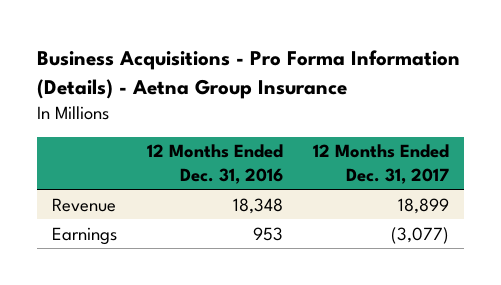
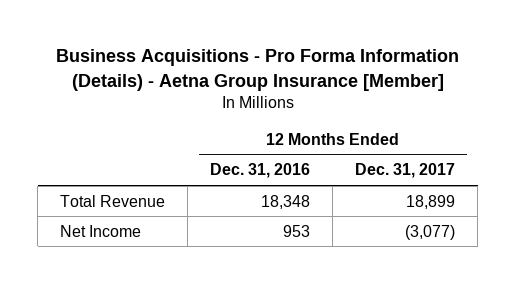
- Business Acquisitions - Pro Forma Information (Details) - Aetna Group Insurance
+ Business Acquisitions - Pro Forma Information (Details) - Aetna Group Insurance [Member]
- Revenue | 18,348 | 18,899
- Earnings | 953 | (3,077)
+ Total Revenue | 18,348 | 18,899
+ Net Income | 953 | (3,077)

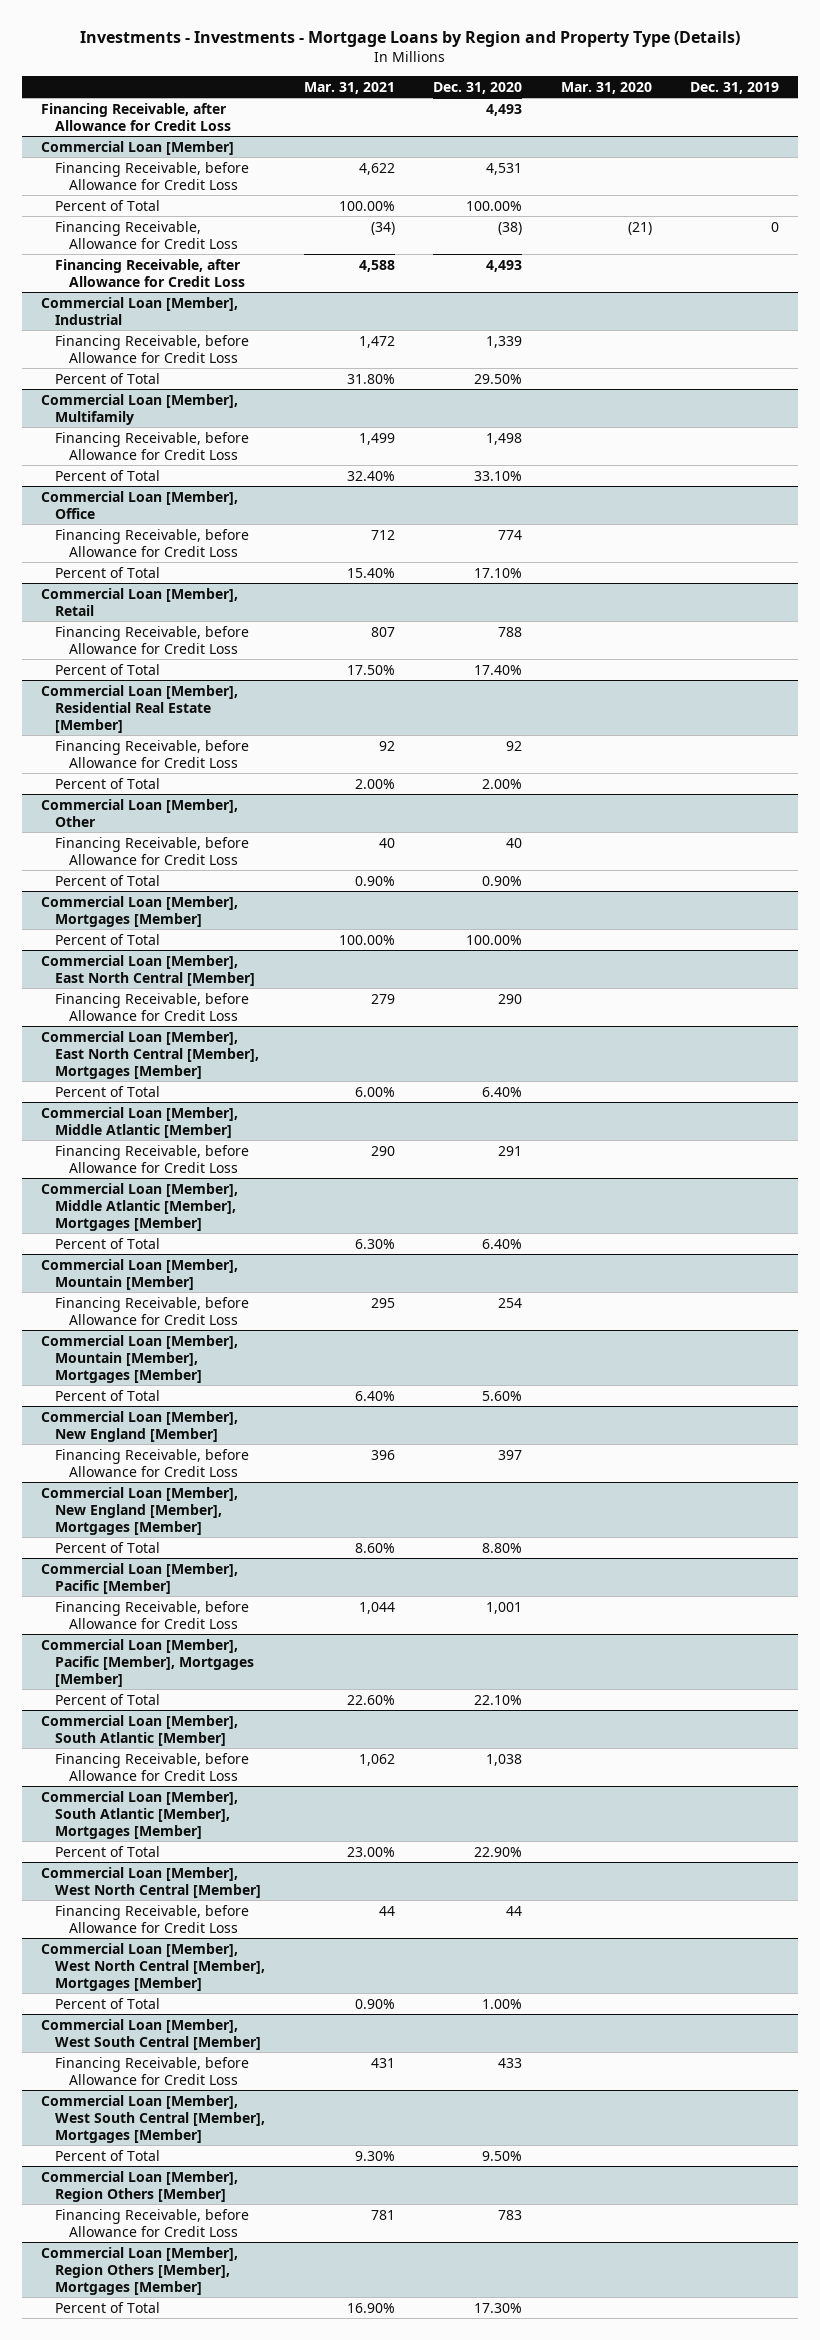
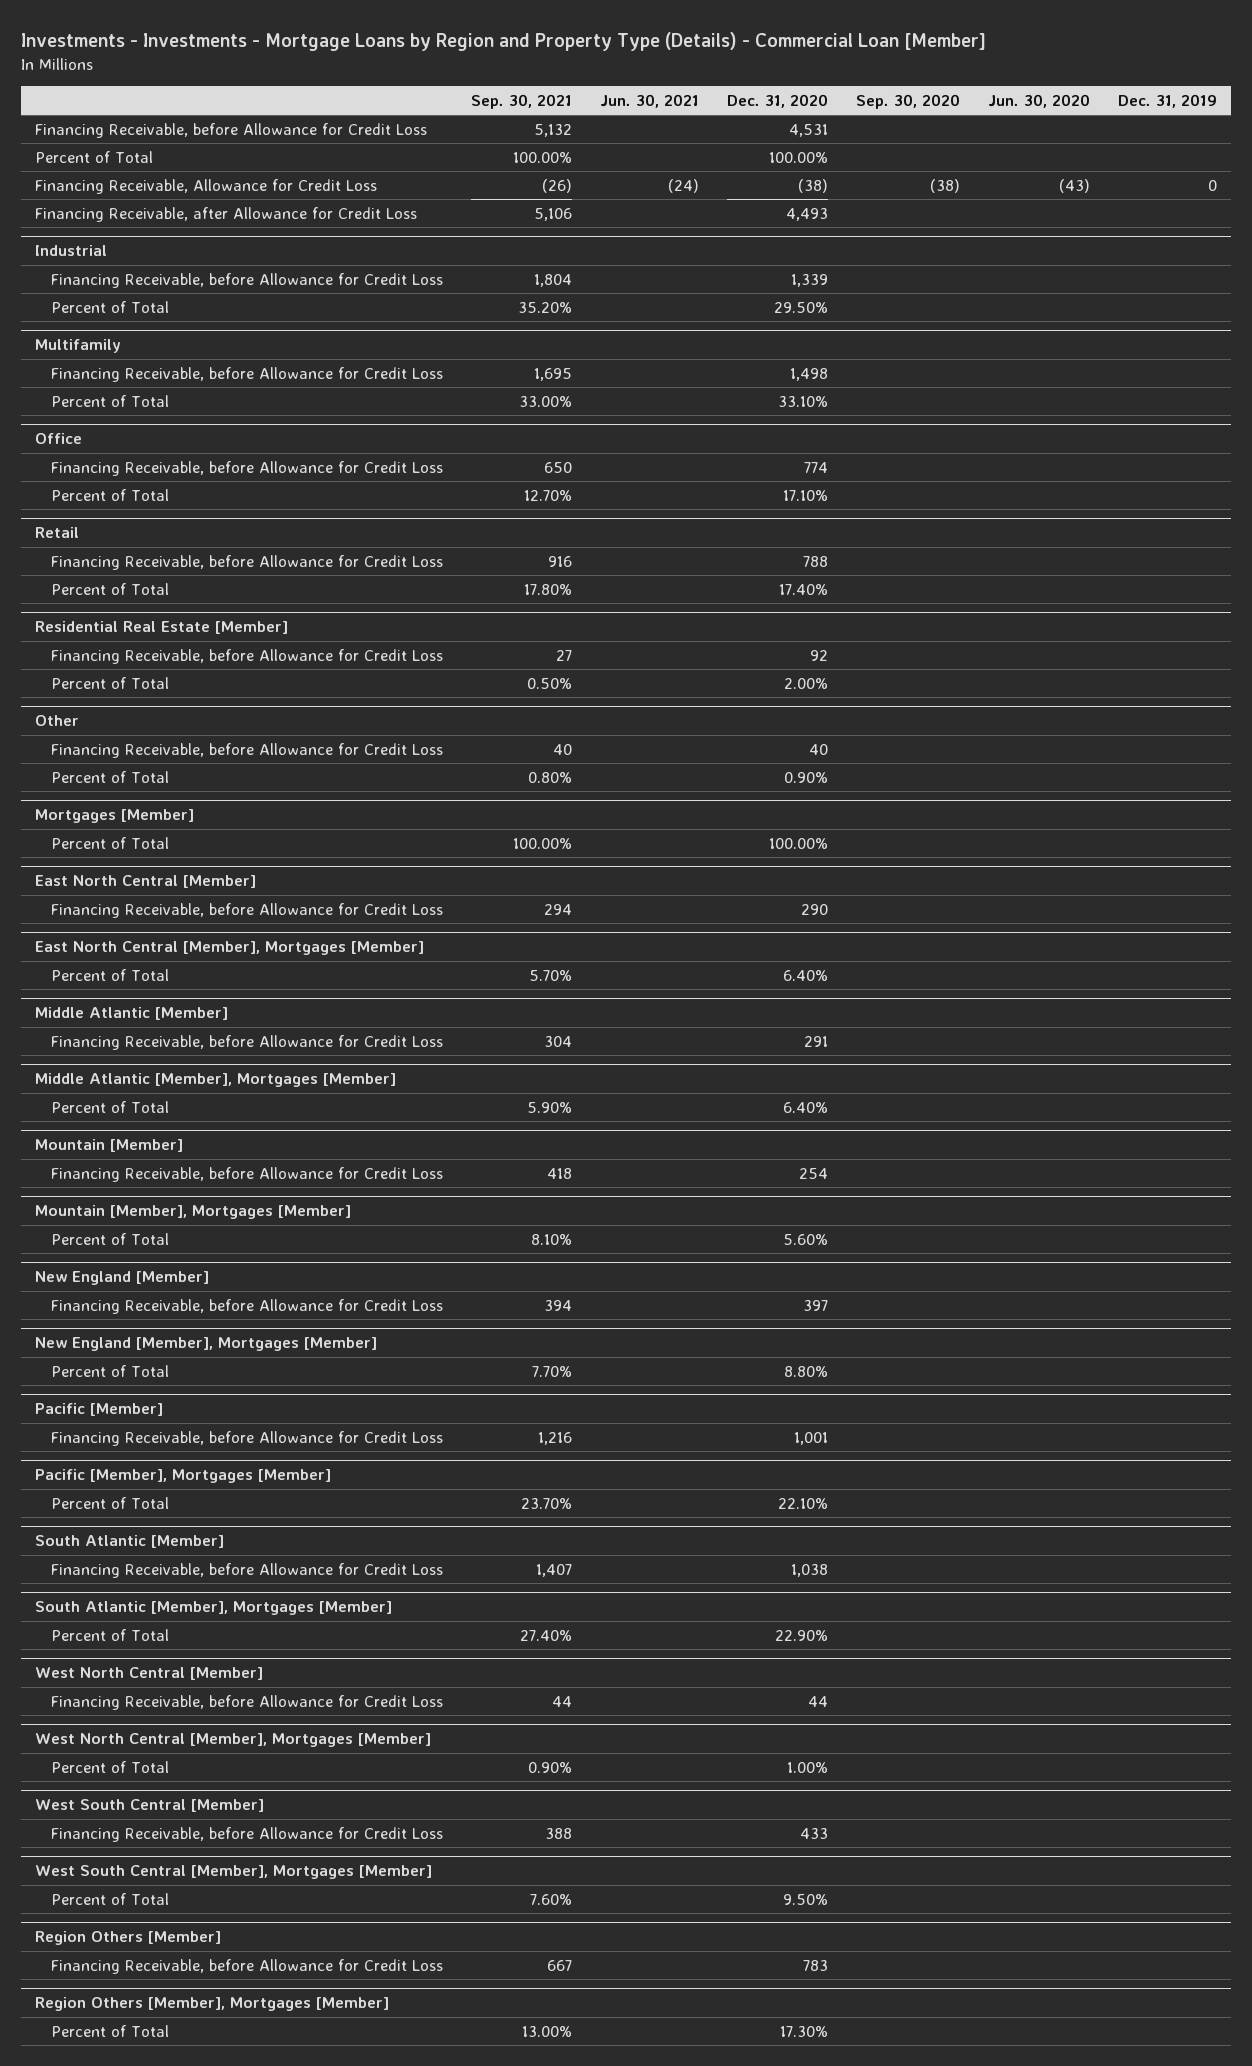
- Investments - Investments - Mortgage Loans by Region and Property Type (Details)
+ Investments - Investments - Mortgage Loans by Region and Property Type (Details) - Commercial Loan [Member]
- | Mar. 31, 2021 | Dec. 31, 2020 | Mar. 31, 2020 | Dec. 31, 2019
+ | Sep. 30, 2021 | Jun. 30, 2021 | Dec. 31, 2020 | Sep. 30, 2020 | Jun. 30, 2020 | Dec. 31, 2019
- Financing Receivable, after Allowance for Credit Loss | | 4,493 | |
- Commercial Loan [Member]
- Commercial Loan [Member], Industrial
+ Industrial
- Commercial Loan [Member], Multifamily
+ Multifamily
- Commercial Loan [Member], Office
+ Office
- Commercial Loan [Member], Retail
+ Retail
- Commercial Loan [Member], Residential Real Estate [Member]
+ Residential Real Estate [Member]
- Commercial Loan [Member], Other
+ Other
- Commercial Loan [Member], Mortgages [Member]
+ Mortgages [Member]
- Commercial Loan [Member], East North Central [Member]
+ East North Central [Member]
- Commercial Loan [Member], East North Central [Member], Mortgages [Member]
+ East North Central [Member], Mortgages [Member]
- Commercial Loan [Member], Middle Atlantic [Member]
+ Middle Atlantic [Member]
- Commercial Loan [Member], Middle Atlantic [Member], Mortgages [Member]
+ Middle Atlantic [Member], Mortgages [Member]
- Commercial Loan [Member], Mountain [Member]
+ Mountain [Member]
- Commercial Loan [Member], Mountain [Member], Mortgages [Member]
+ Mountain [Member], Mortgages [Member]
- Commercial Loan [Member], New England [Member]
+ New England [Member]
- Commercial Loan [Member], New England [Member], Mortgages [Member]
+ New England [Member], Mortgages [Member]
- Commercial Loan [Member], Pacific [Member]
+ Pacific [Member]
- Commercial Loan [Member], Pacific [Member], Mortgages [Member]
+ Pacific [Member], Mortgages [Member]
- Commercial Loan [Member], South Atlantic [Member]
+ South Atlantic [Member]
- Commercial Loan [Member], South Atlantic [Member], Mortgages [Member]
+ South Atlantic [Member], Mortgages [Member]
- Commercial Loan [Member], West North Central [Member]
+ West North Central [Member]
- Commercial Loan [Member], West North Central [Member], Mortgages [Member]
+ West North Central [Member], Mortgages [Member]
- Commercial Loan [Member], West South Central [Member]
+ West South Central [Member]
- Commercial Loan [Member], West South Central [Member], Mortgages [Member]
+ West South Central [Member], Mortgages [Member]
- Commercial Loan [Member], Region Others [Member]
+ Region Others [Member]
- Commercial Loan [Member], Region Others [Member], Mortgages [Member]
+ Region Others [Member], Mortgages [Member]

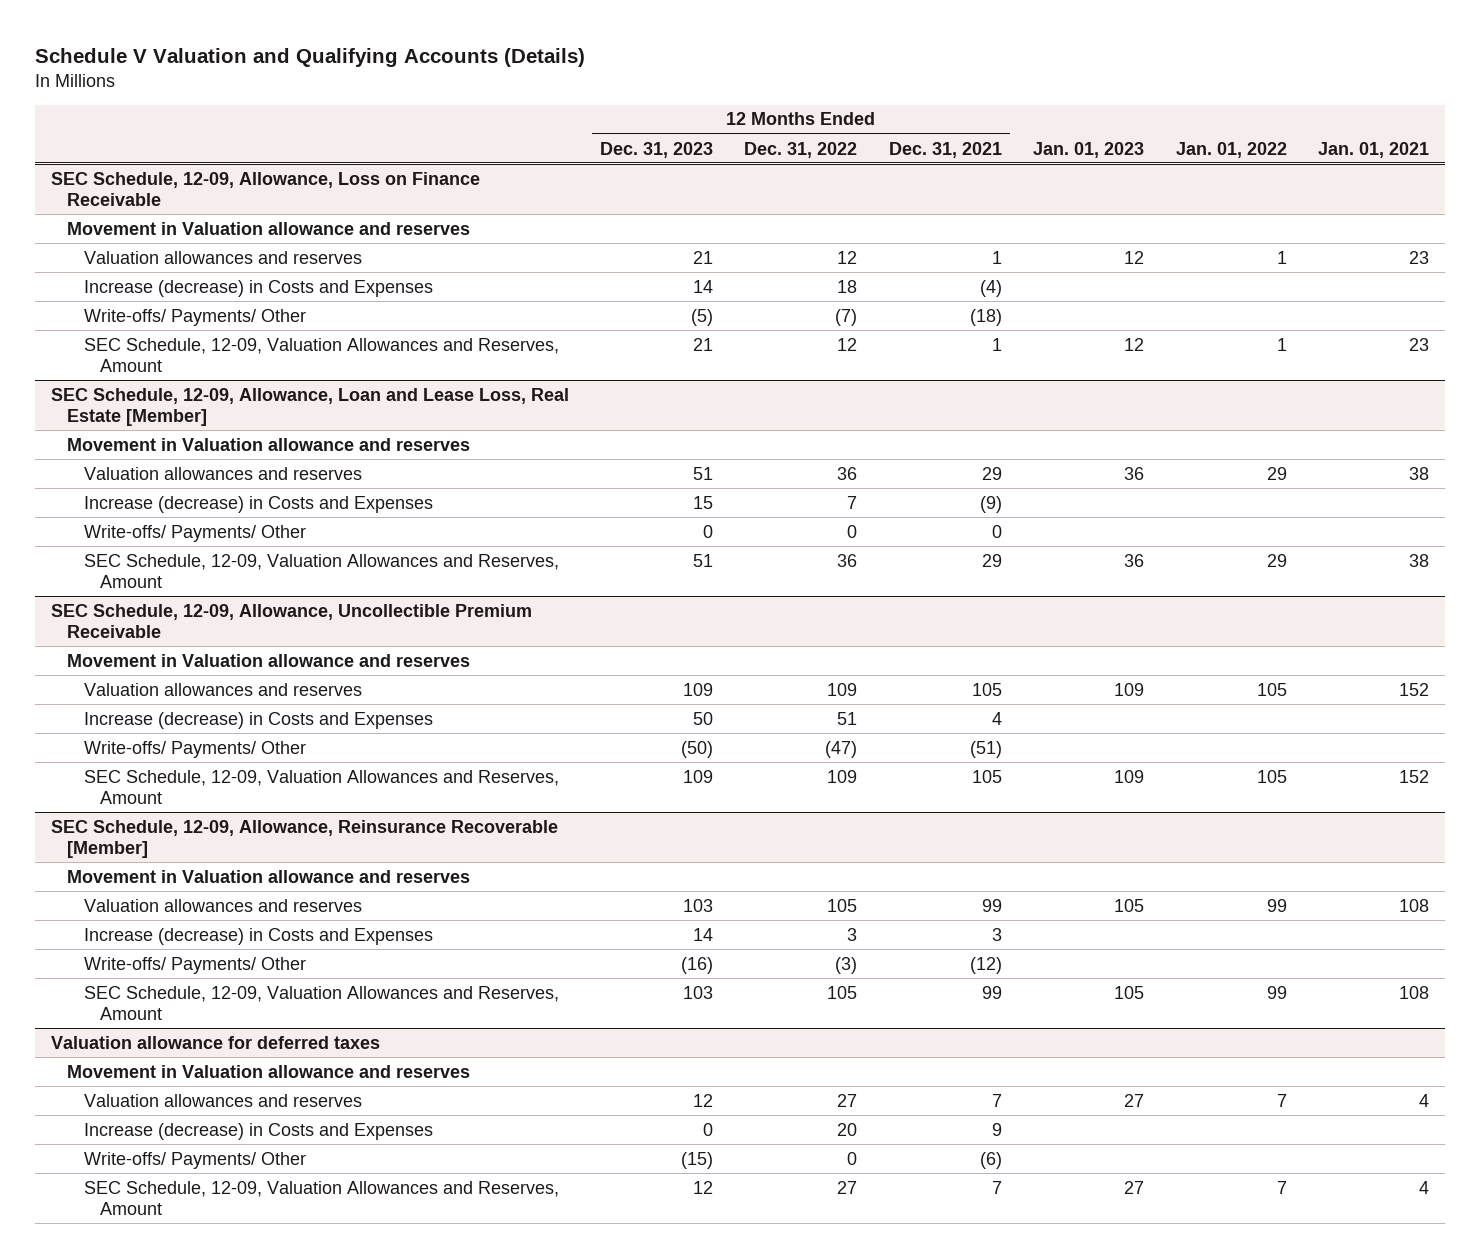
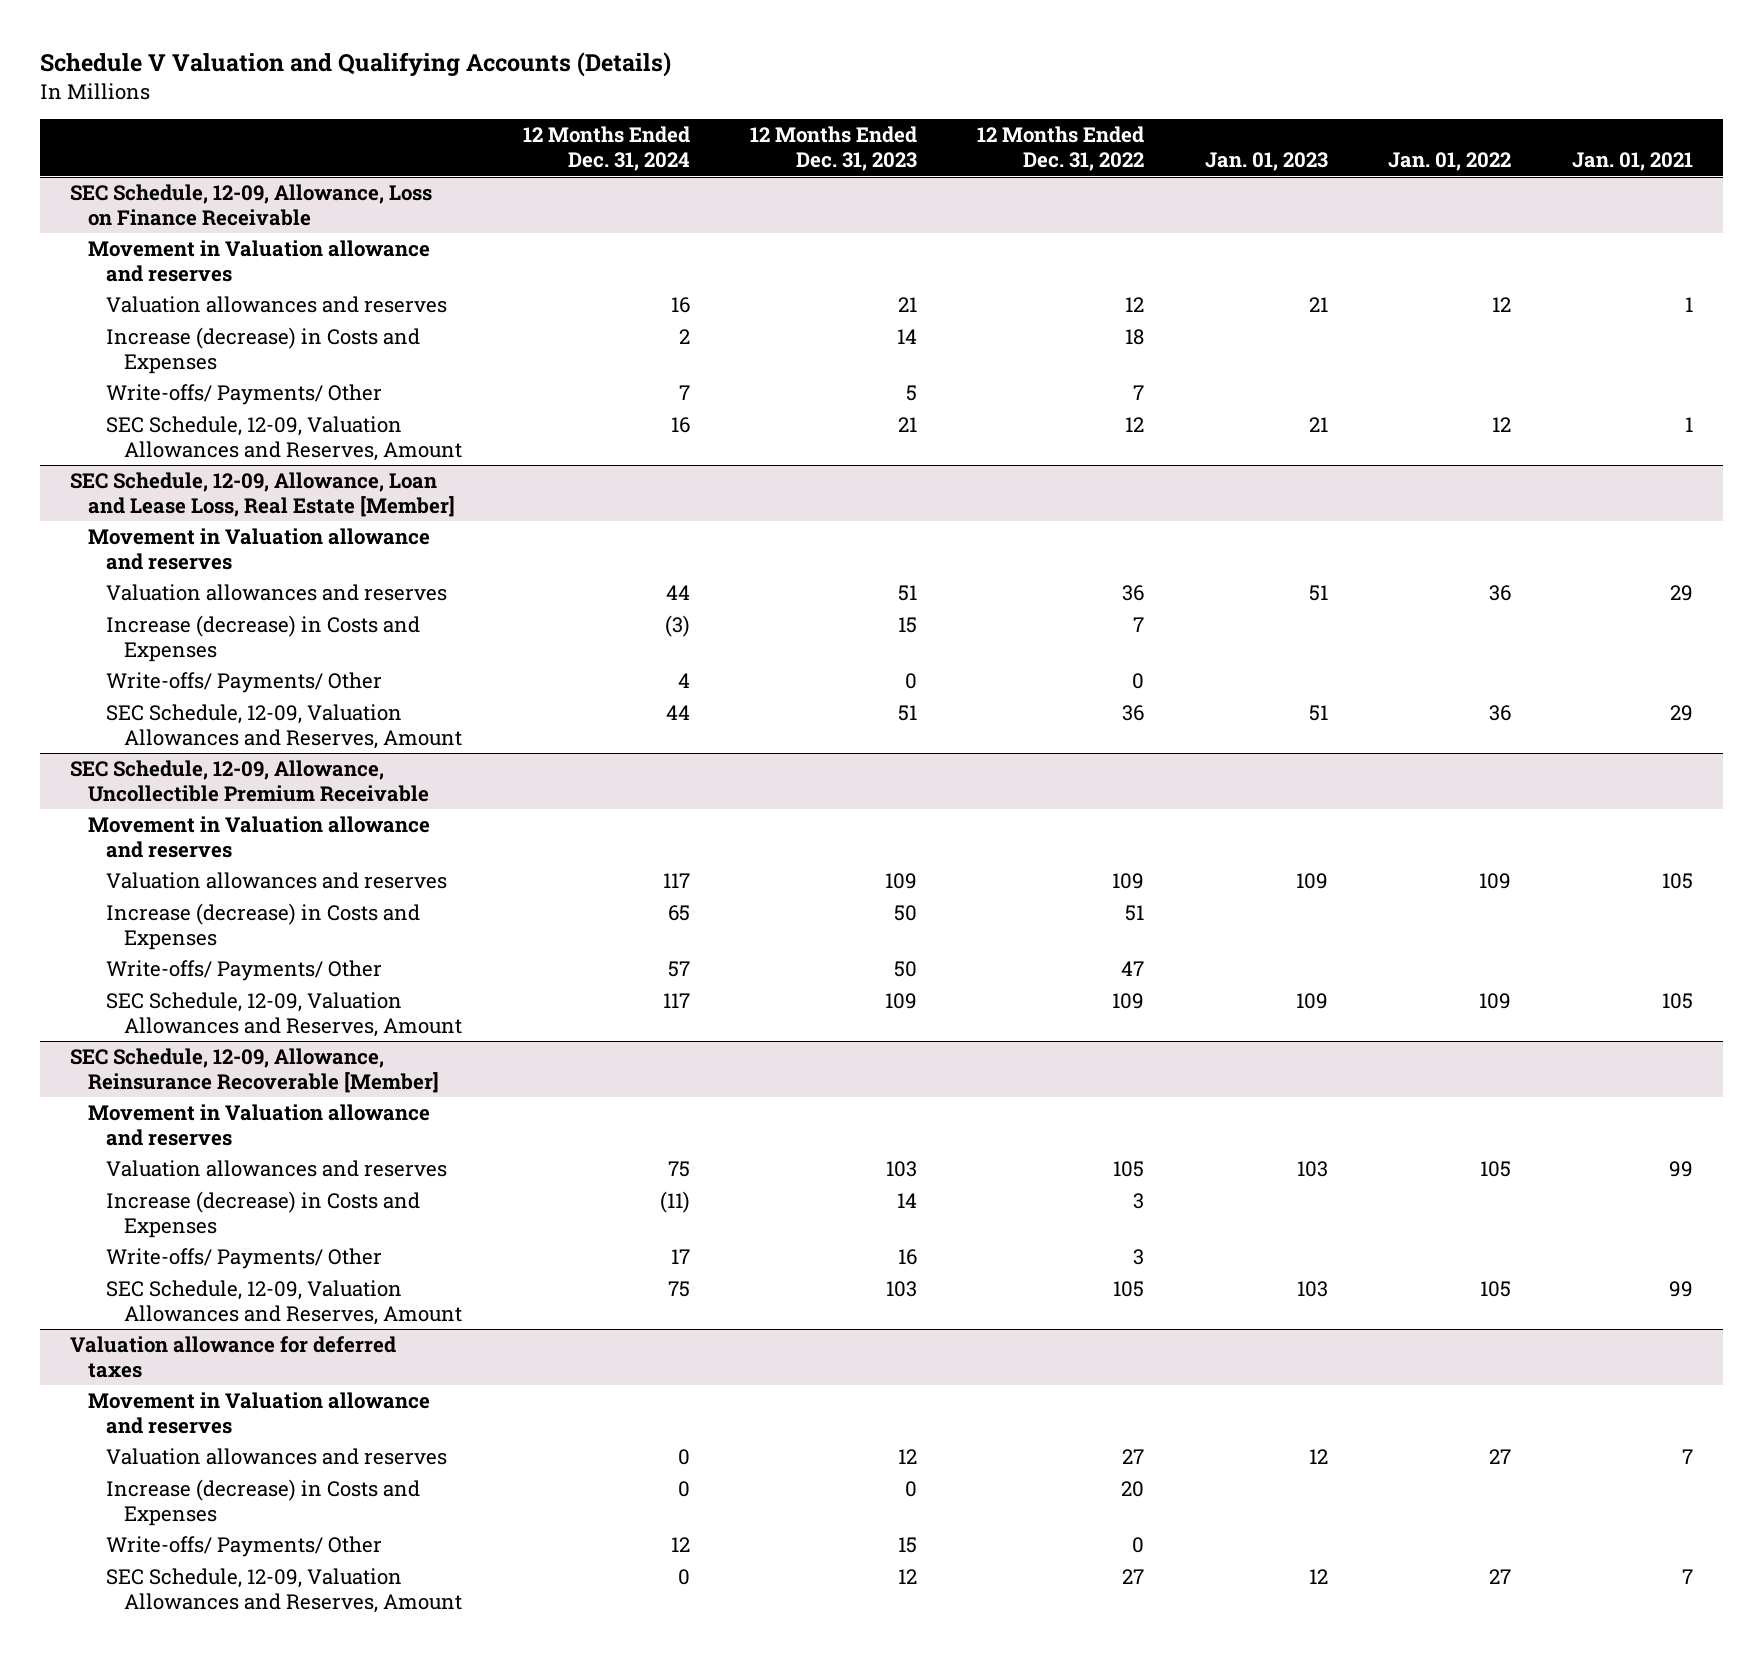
- | 12 Months Ended Dec. 31, 2023 | 12 Months Ended Dec. 31, 2022 | 12 Months Ended Dec. 31, 2021 | Jan. 01, 2023 | Jan. 01, 2022 | Jan. 01, 2021
+ | 12 Months Ended Dec. 31, 2024 | 12 Months Ended Dec. 31, 2023 | 12 Months Ended Dec. 31, 2022 | Jan. 01, 2023 | Jan. 01, 2022 | Jan. 01, 2021
@ SEC Schedule, 12-09, Allowance, Loss on Finance Receivable
- Valuation allowances and reserves | 21 | 12 | 1 | 12 | 1 | 23
+ Valuation allowances and reserves | 16 | 21 | 12 | 21 | 12 | 1
- Write-offs/ Payments/ Other | (5) | (7) | (18) | | |
- SEC Schedule, 12-09, Valuation Allowances and Reserves, Amount | 21 | 12 | 1 | 12 | 1 | 23
+ Write-offs/ Payments/ Other | 7 | 5 | 7 | | |
+ SEC Schedule, 12-09, Valuation Allowances and Reserves, Amount | 16 | 21 | 12 | 21 | 12 | 1
@ SEC Schedule, 12-09, Allowance, Loan and Lease Loss, Real Estate [Member]
- Valuation allowances and reserves | 51 | 36 | 29 | 36 | 29 | 38
+ Valuation allowances and reserves | 44 | 51 | 36 | 51 | 36 | 29
- SEC Schedule, 12-09, Valuation Allowances and Reserves, Amount | 51 | 36 | 29 | 36 | 29 | 38
+ SEC Schedule, 12-09, Valuation Allowances and Reserves, Amount | 44 | 51 | 36 | 51 | 36 | 29
@ SEC Schedule, 12-09, Allowance, Uncollectible Premium Receivable
- Valuation allowances and reserves | 109 | 109 | 105 | 109 | 105 | 152
+ Valuation allowances and reserves | 117 | 109 | 109 | 109 | 109 | 105
- Write-offs/ Payments/ Other | (50) | (47) | (51) | | |
- SEC Schedule, 12-09, Valuation Allowances and Reserves, Amount | 109 | 109 | 105 | 109 | 105 | 152
+ Write-offs/ Payments/ Other | 57 | 50 | 47 | | |
+ SEC Schedule, 12-09, Valuation Allowances and Reserves, Amount | 117 | 109 | 109 | 109 | 109 | 105
@ SEC Schedule, 12-09, Allowance, Reinsurance Recoverable [Member]
- Valuation allowances and reserves | 103 | 105 | 99 | 105 | 99 | 108
+ Valuation allowances and reserves | 75 | 103 | 105 | 103 | 105 | 99
- Write-offs/ Payments/ Other | (16) | (3) | (12) | | |
- SEC Schedule, 12-09, Valuation Allowances and Reserves, Amount | 103 | 105 | 99 | 105 | 99 | 108
+ Write-offs/ Payments/ Other | 17 | 16 | 3 | | |
+ SEC Schedule, 12-09, Valuation Allowances and Reserves, Amount | 75 | 103 | 105 | 103 | 105 | 99
@ Valuation allowance for deferred taxes
- Valuation allowances and reserves | 12 | 27 | 7 | 27 | 7 | 4
+ Valuation allowances and reserves | 0 | 12 | 27 | 12 | 27 | 7
- Write-offs/ Payments/ Other | (15) | 0 | (6) | | |
- SEC Schedule, 12-09, Valuation Allowances and Reserves, Amount | 12 | 27 | 7 | 27 | 7 | 4
+ Write-offs/ Payments/ Other | 12 | 15 | 0 | | |
+ SEC Schedule, 12-09, Valuation Allowances and Reserves, Amount | 0 | 12 | 27 | 12 | 27 | 7

